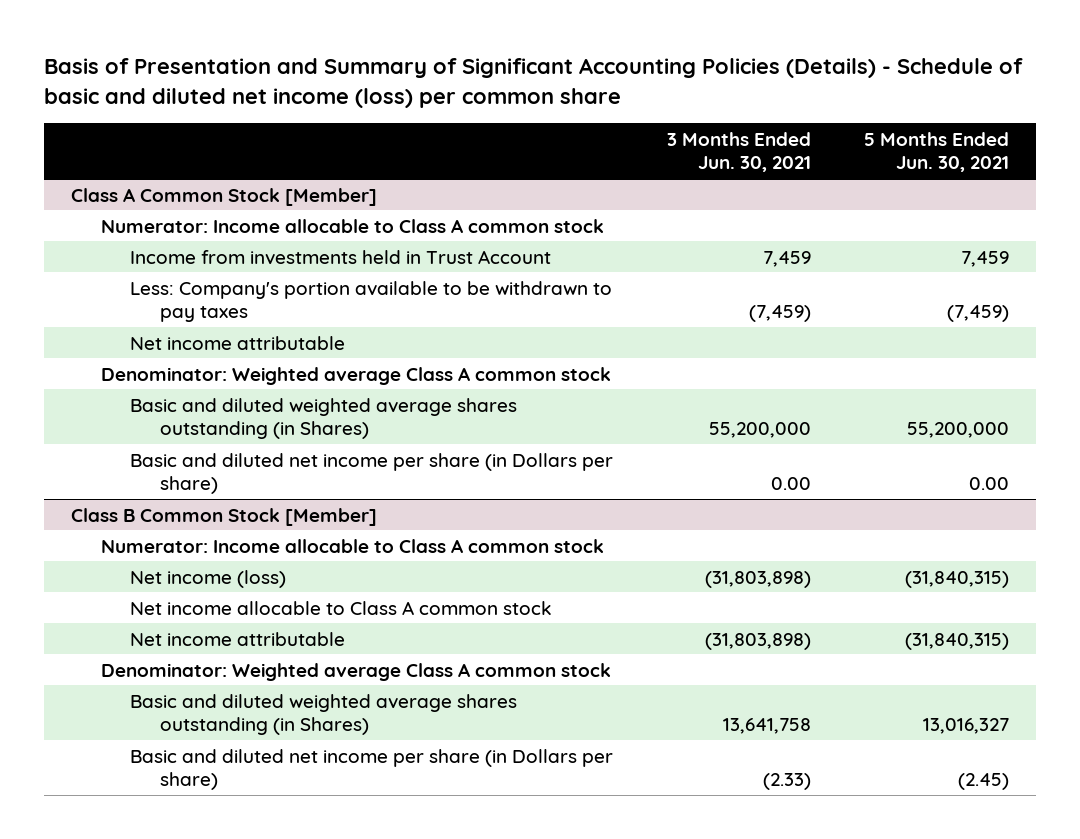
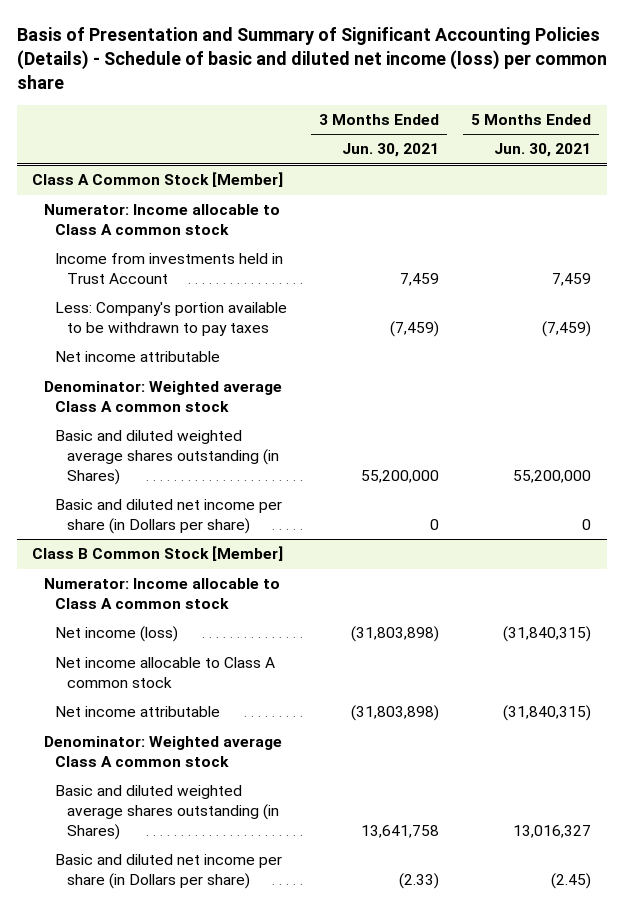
@ Class A Common Stock [Member]
- Basic and diluted net income per share (in Dollars per share) | 0.00 | 0.00
+ Basic and diluted net income per share (in Dollars per share) | 0 | 0

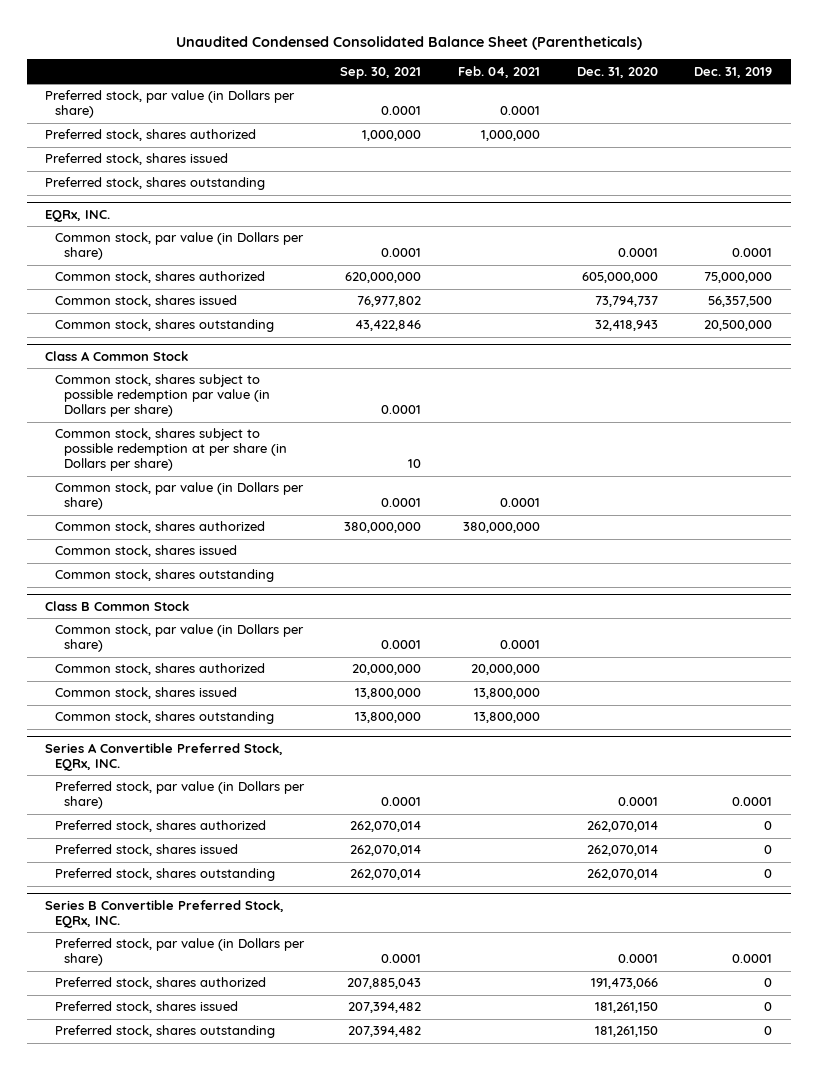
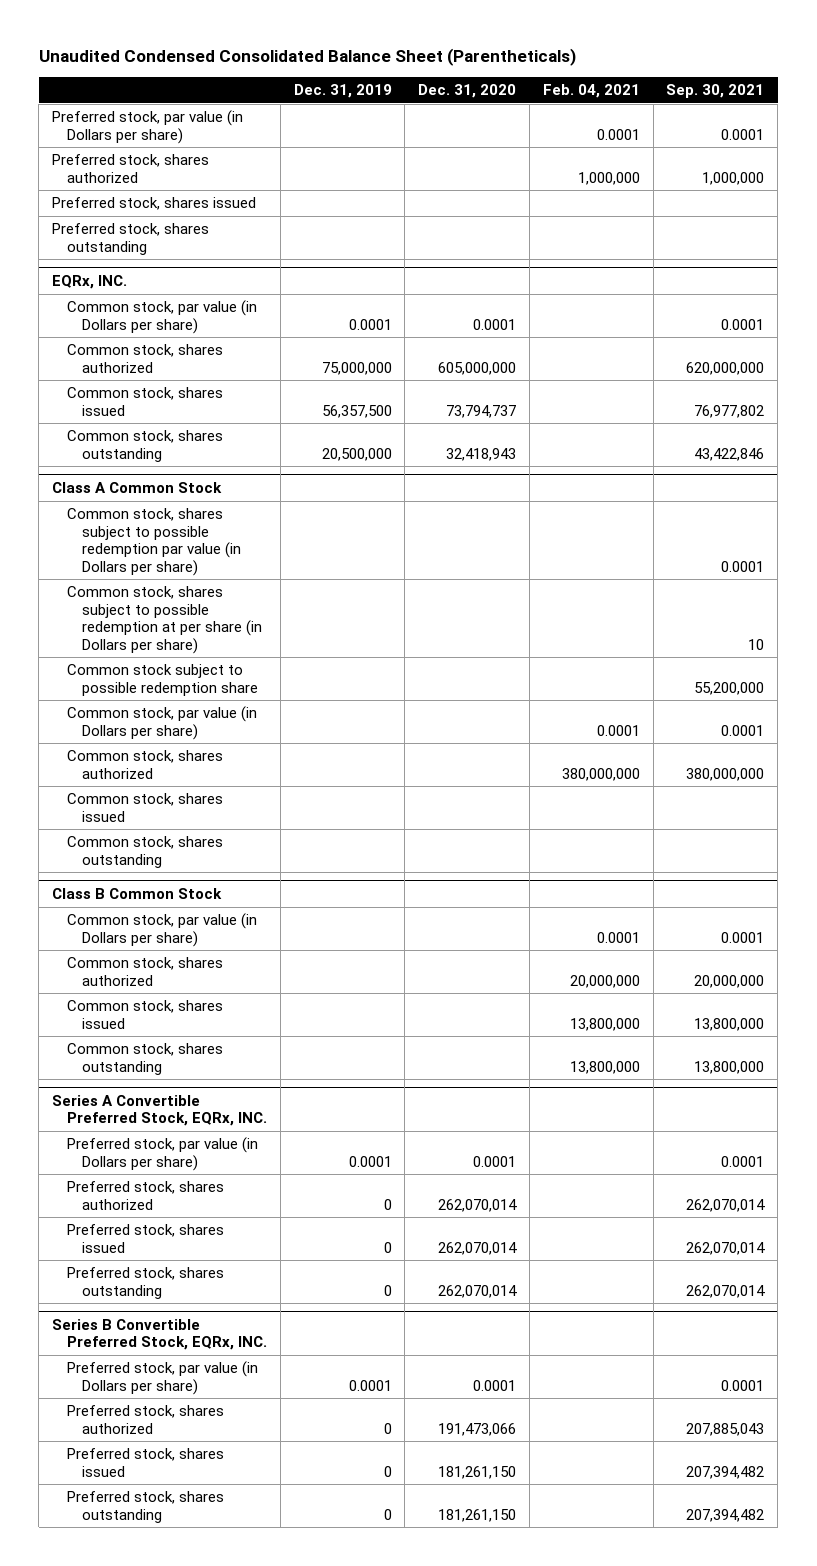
- | Sep. 30, 2021 | Feb. 04, 2021 | Dec. 31, 2020 | Dec. 31, 2019
+ | Dec. 31, 2019 | Dec. 31, 2020 | Feb. 04, 2021 | Sep. 30, 2021
@ Class A Common Stock
+ Common stock subject to possible redemption share | | | | 55,200,000

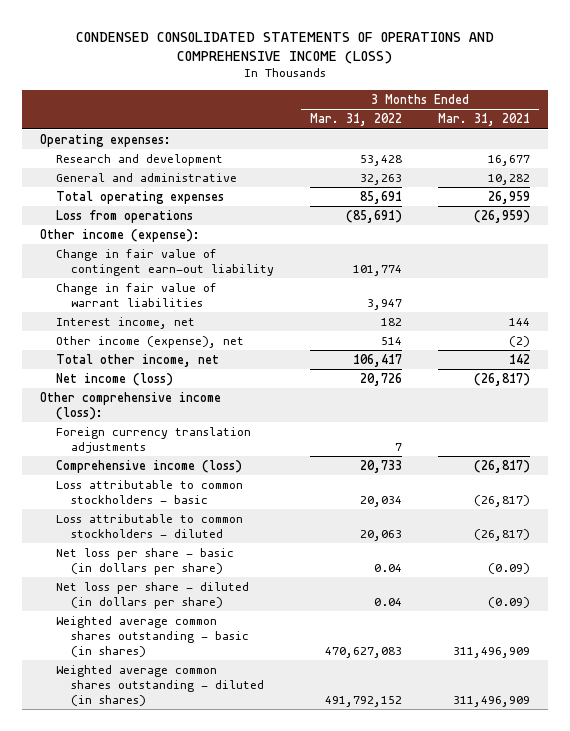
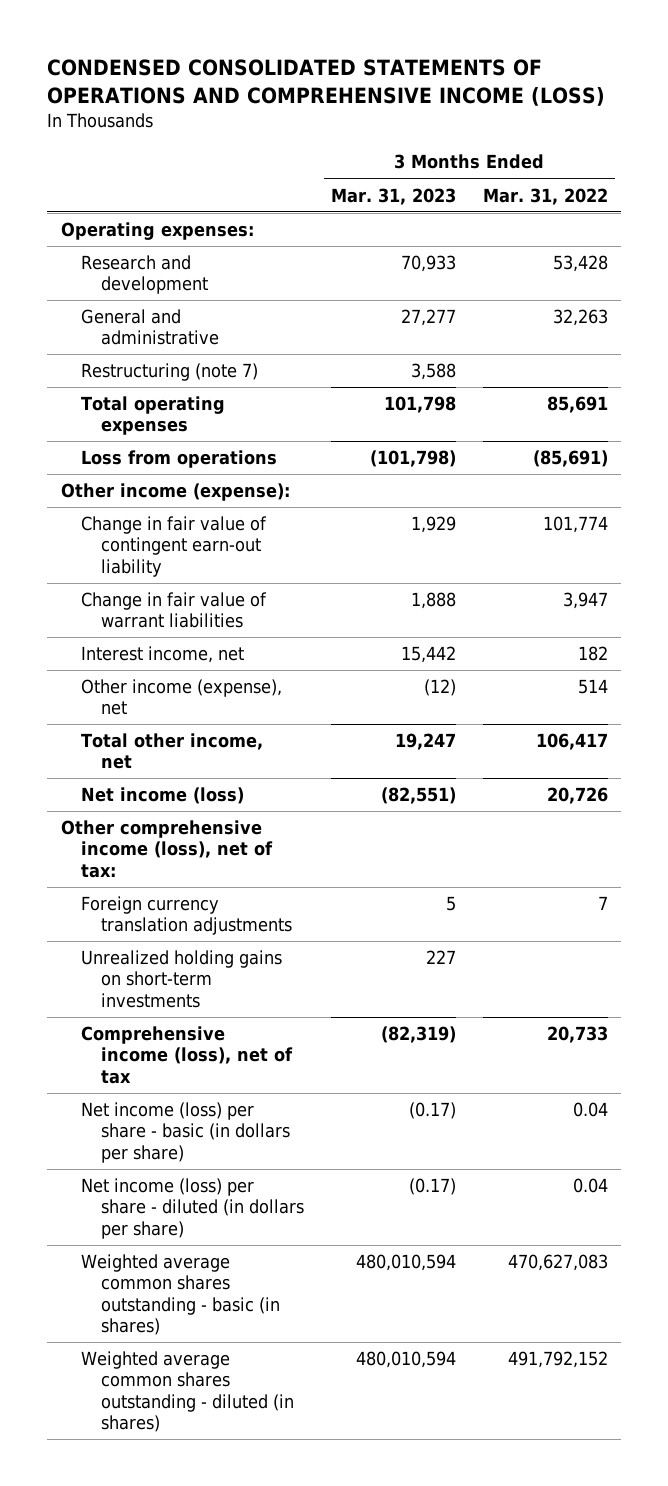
- | 3 Months Ended Mar. 31, 2022 | 3 Months Ended Mar. 31, 2021
+ | 3 Months Ended Mar. 31, 2023 | 3 Months Ended Mar. 31, 2022
+ Restructuring (note 7) | 3,588 |
- Other comprehensive income (loss):
+ Other comprehensive income (loss), net of tax:
- Comprehensive income (loss) | 20,733 | (26,817)
- Loss attributable to common stockholders - basic | 20,034 | (26,817)
- Loss attributable to common stockholders - diluted | 20,063 | (26,817)
- Net loss per share - basic (in dollars per share) | 0.04 | (0.09)
- Net loss per share - diluted (in dollars per share) | 0.04 | (0.09)
+ Unrealized holding gains on short-term investments | 227 |
+ Comprehensive income (loss), net of tax | (82,319) | 20,733
+ Net income (loss) per share - basic (in dollars per share) | (0.17) | 0.04
+ Net income (loss) per share - diluted (in dollars per share) | (0.17) | 0.04

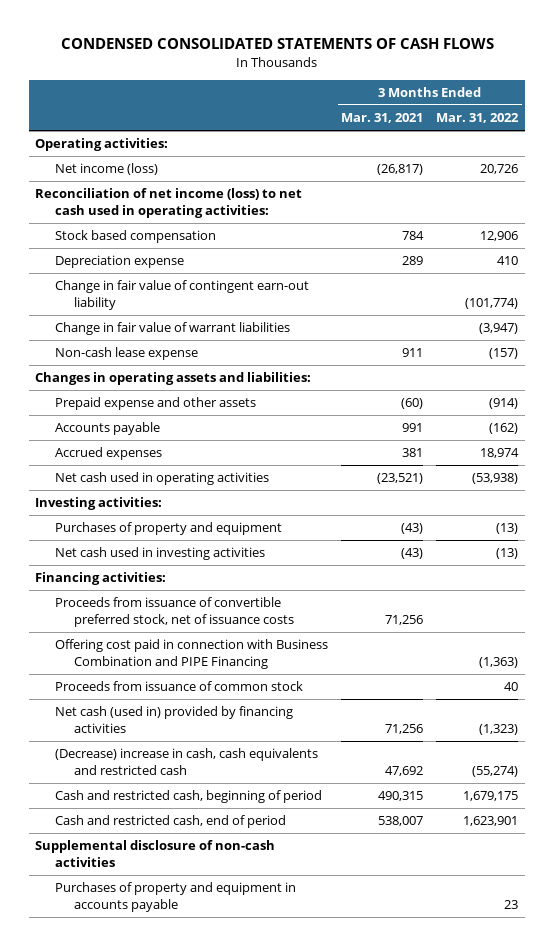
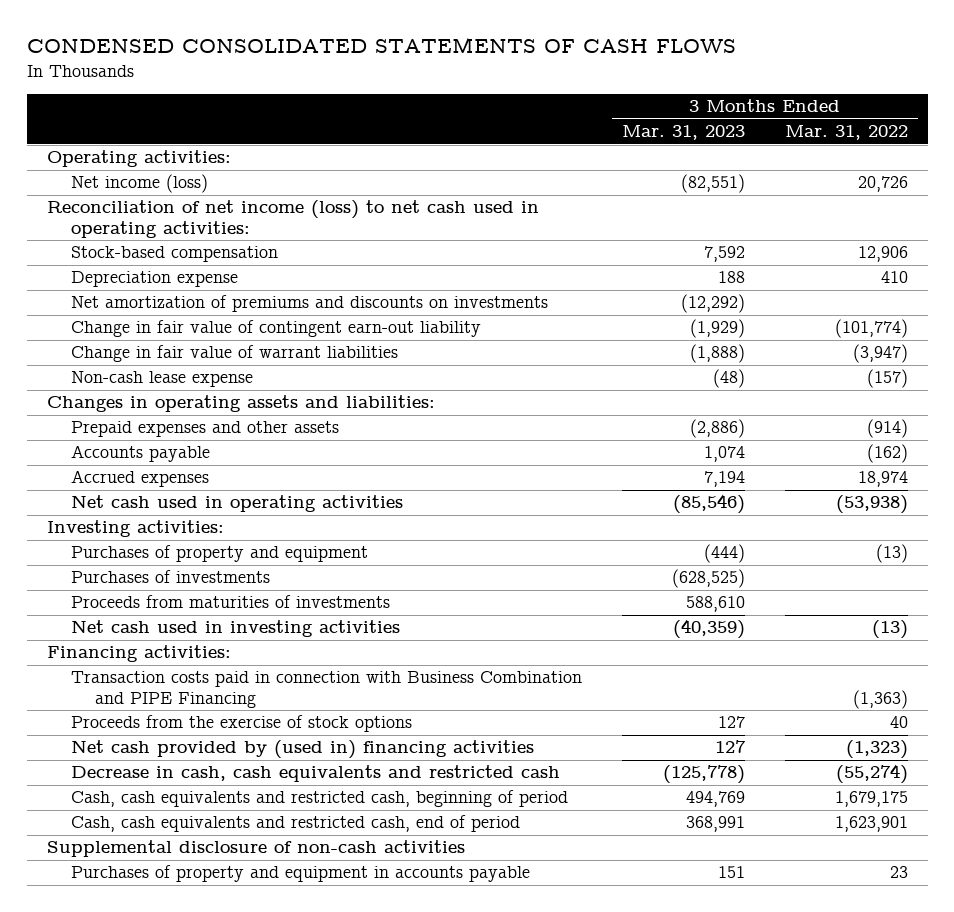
- | 3 Months Ended Mar. 31, 2021 | 3 Months Ended Mar. 31, 2022
+ | 3 Months Ended Mar. 31, 2023 | 3 Months Ended Mar. 31, 2022
- Stock based compensation | 784 | 12,906
+ Stock-based compensation | 7,592 | 12,906
+ Net amortization of premiums and discounts on investments | (12,292) |
- Prepaid expense and other assets | (60) | (914)
+ Prepaid expenses and other assets | (2,886) | (914)
+ Purchases of investments | (628,525) |
+ Proceeds from maturities of investments | 588,610 |
- Proceeds from issuance of convertible preferred stock, net of issuance costs | 71,256 |
- Offering cost paid in connection with Business Combination and PIPE Financing | | (1,363)
- Proceeds from issuance of common stock | | 40
- Net cash (used in) provided by financing activities | 71,256 | (1,323)
- (Decrease) increase in cash, cash equivalents and restricted cash | 47,692 | (55,274)
- Cash and restricted cash, beginning of period | 490,315 | 1,679,175
- Cash and restricted cash, end of period | 538,007 | 1,623,901
+ Transaction costs paid in connection with Business Combination and PIPE Financing | | (1,363)
+ Proceeds from the exercise of stock options | 127 | 40
+ Net cash provided by (used in) financing activities | 127 | (1,323)
+ Decrease in cash, cash equivalents and restricted cash | (125,778) | (55,274)
+ Cash, cash equivalents and restricted cash, beginning of period | 494,769 | 1,679,175
+ Cash, cash equivalents and restricted cash, end of period | 368,991 | 1,623,901

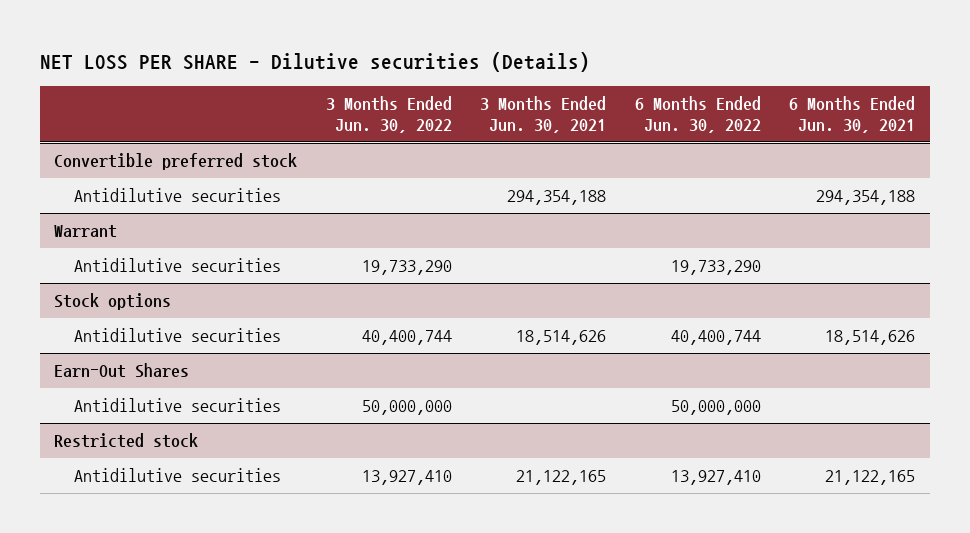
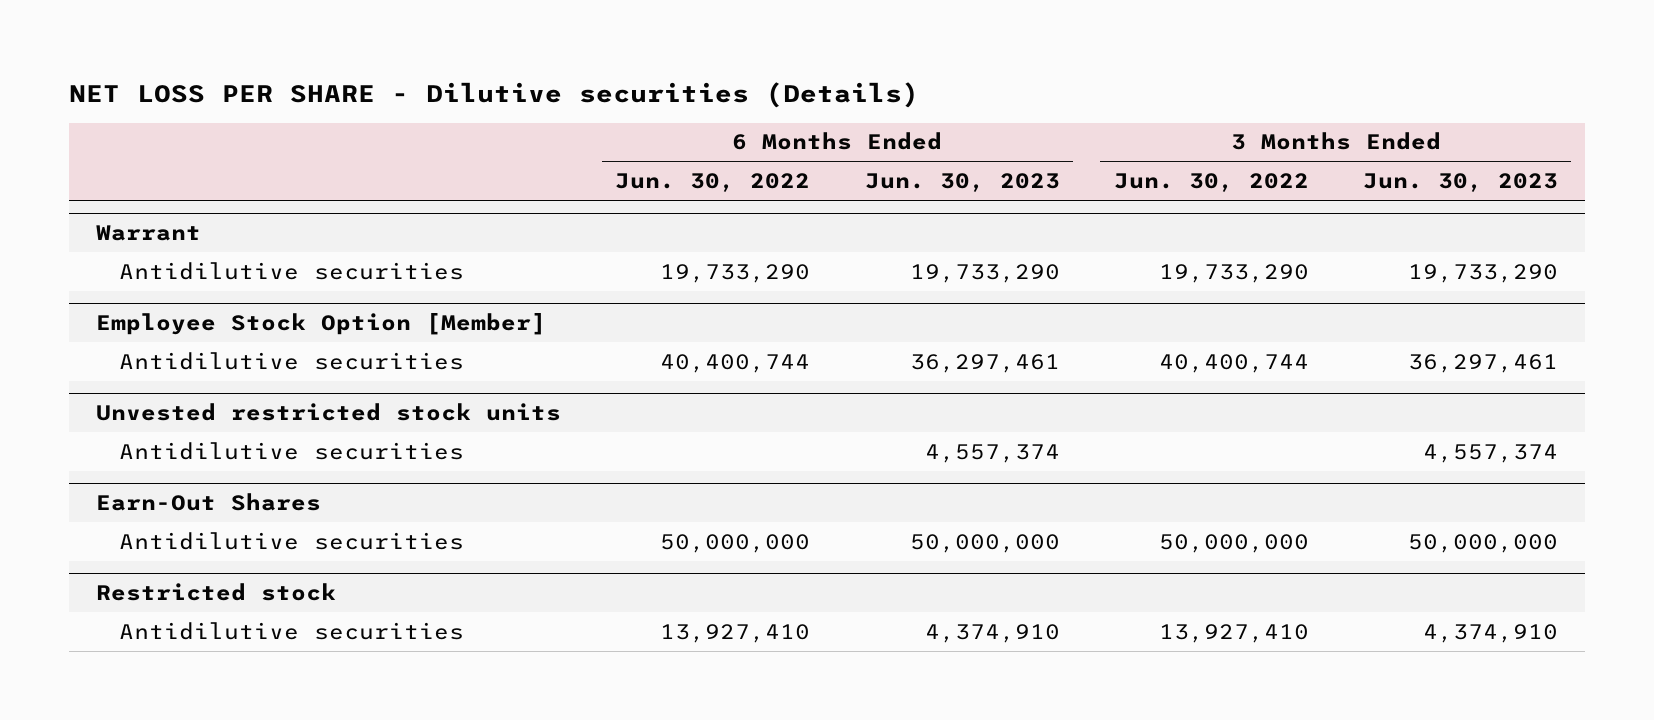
- | 3 Months Ended Jun. 30, 2022 | 3 Months Ended Jun. 30, 2021 | 6 Months Ended Jun. 30, 2022 | 6 Months Ended Jun. 30, 2021
+ | 6 Months Ended Jun. 30, 2022 | 6 Months Ended Jun. 30, 2023 | 3 Months Ended Jun. 30, 2022 | 3 Months Ended Jun. 30, 2023
- Convertible preferred stock
- Antidilutive securities | | 294,354,188 | | 294,354,188
- Stock options
+ Employee Stock Option [Member]
+ Unvested restricted stock units
+ Antidilutive securities | | 4,557,374 | | 4,557,374

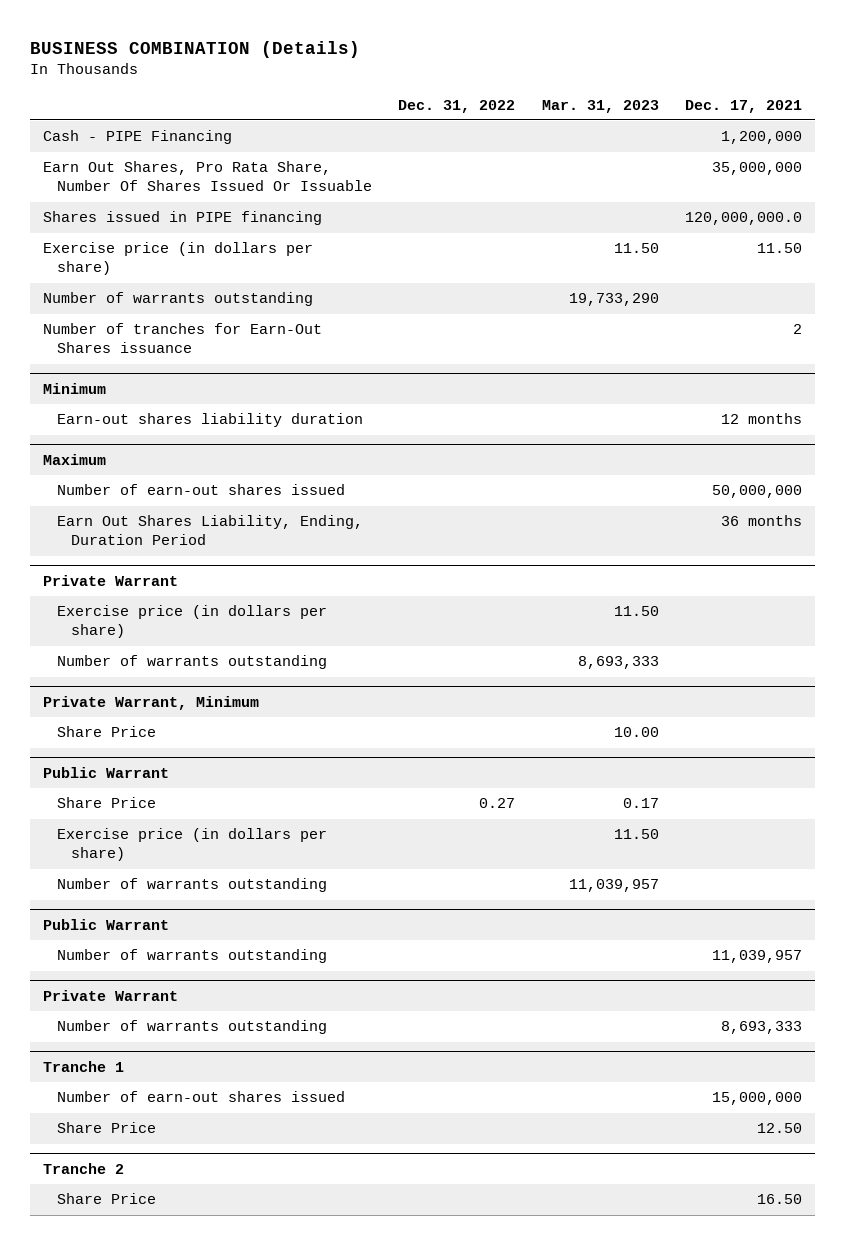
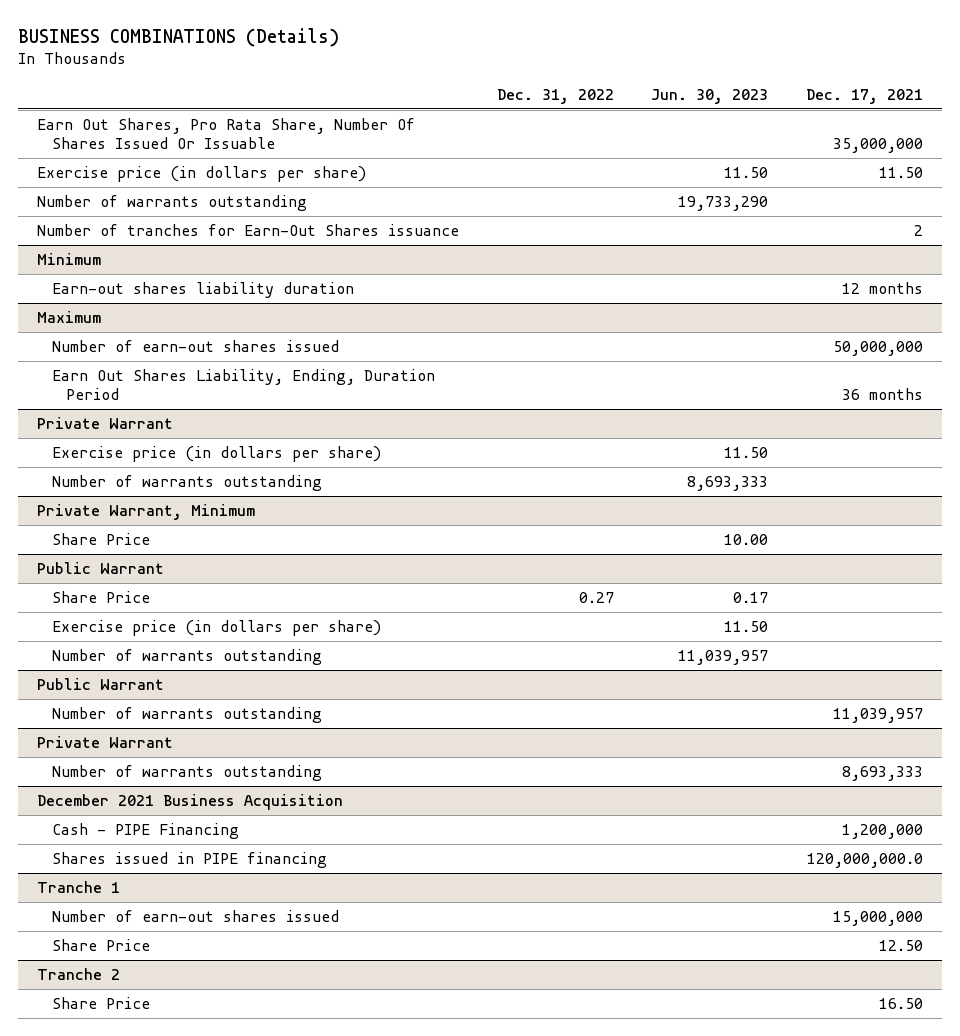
- BUSINESS COMBINATION (Details)
+ BUSINESS COMBINATIONS (Details)
- | Dec. 31, 2022 | Mar. 31, 2023 | Dec. 17, 2021
+ | Dec. 31, 2022 | Jun. 30, 2023 | Dec. 17, 2021
- Cash - PIPE Financing | | | 1,200,000
- Shares issued in PIPE financing | | | 120,000,000.0
+ December 2021 Business Acquisition
+ Cash - PIPE Financing | | | 1,200,000
+ Shares issued in PIPE financing | | | 120,000,000.0

